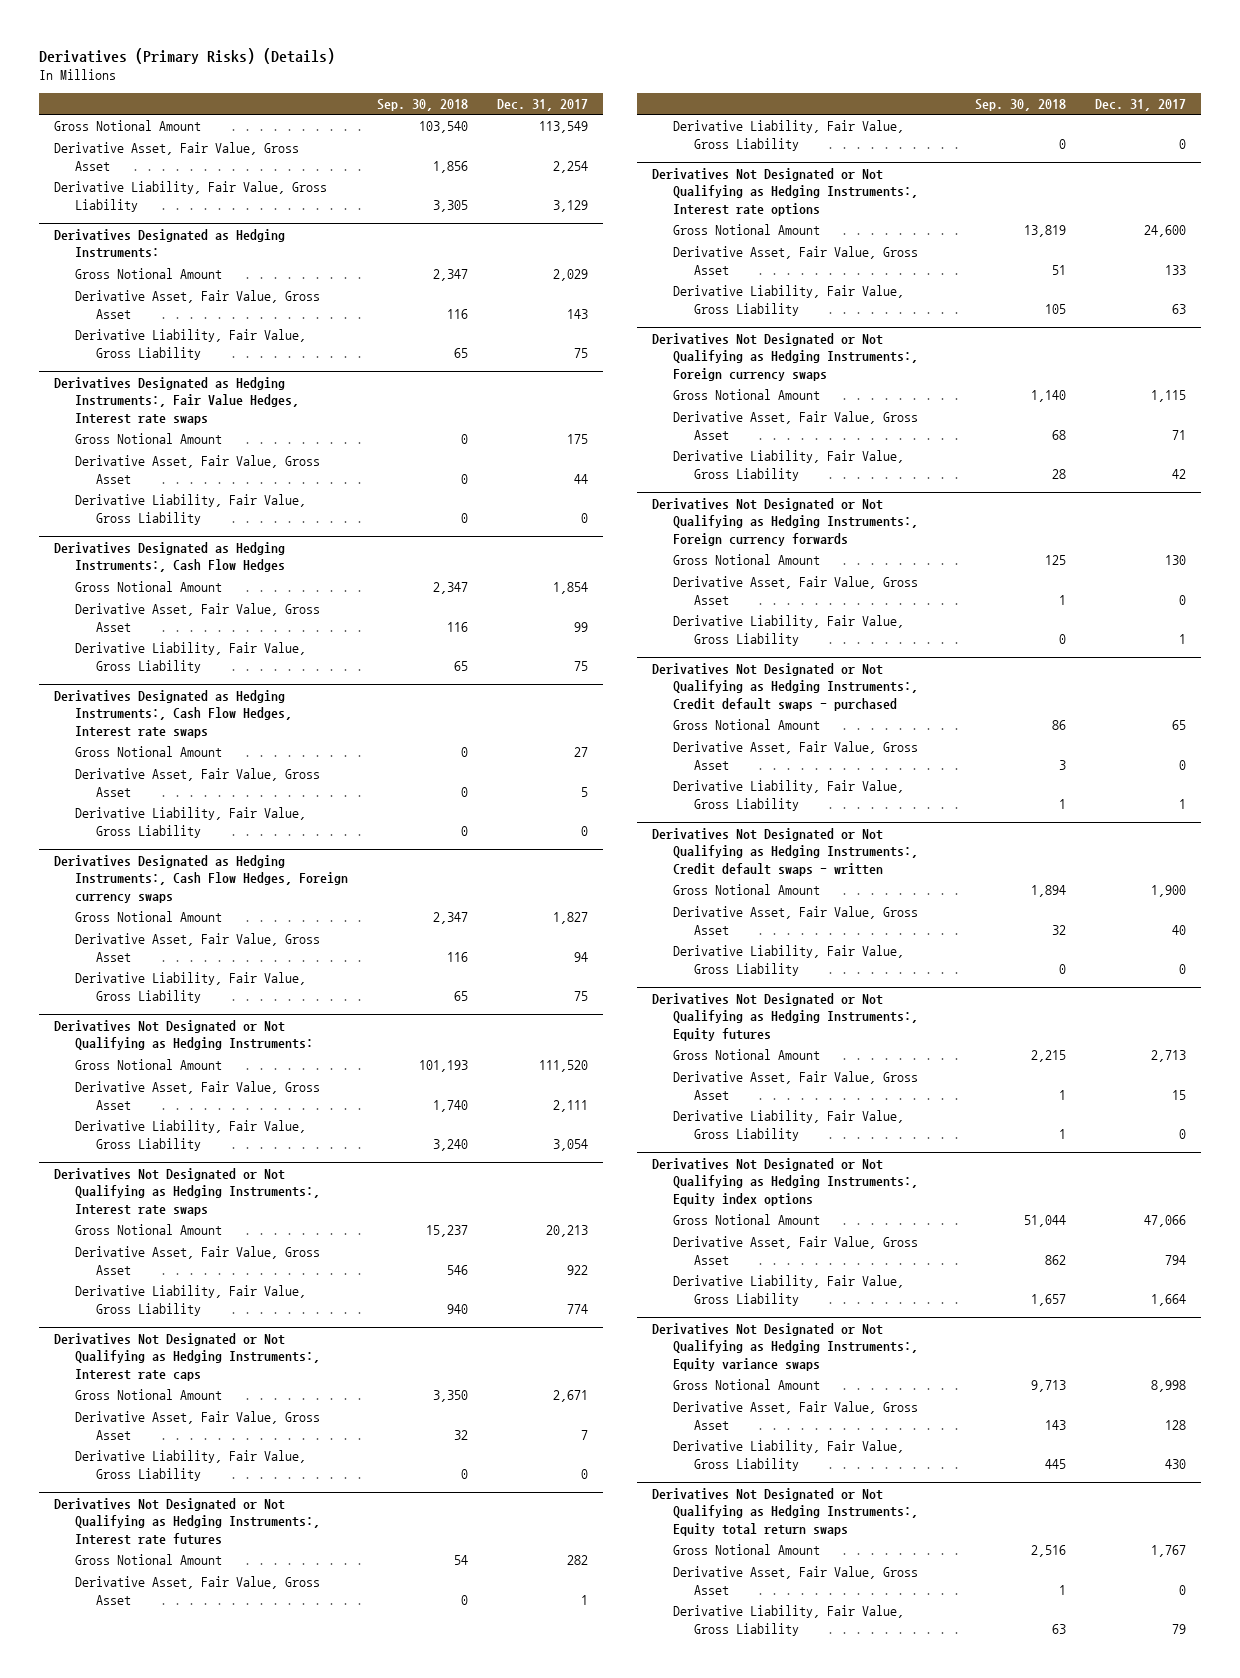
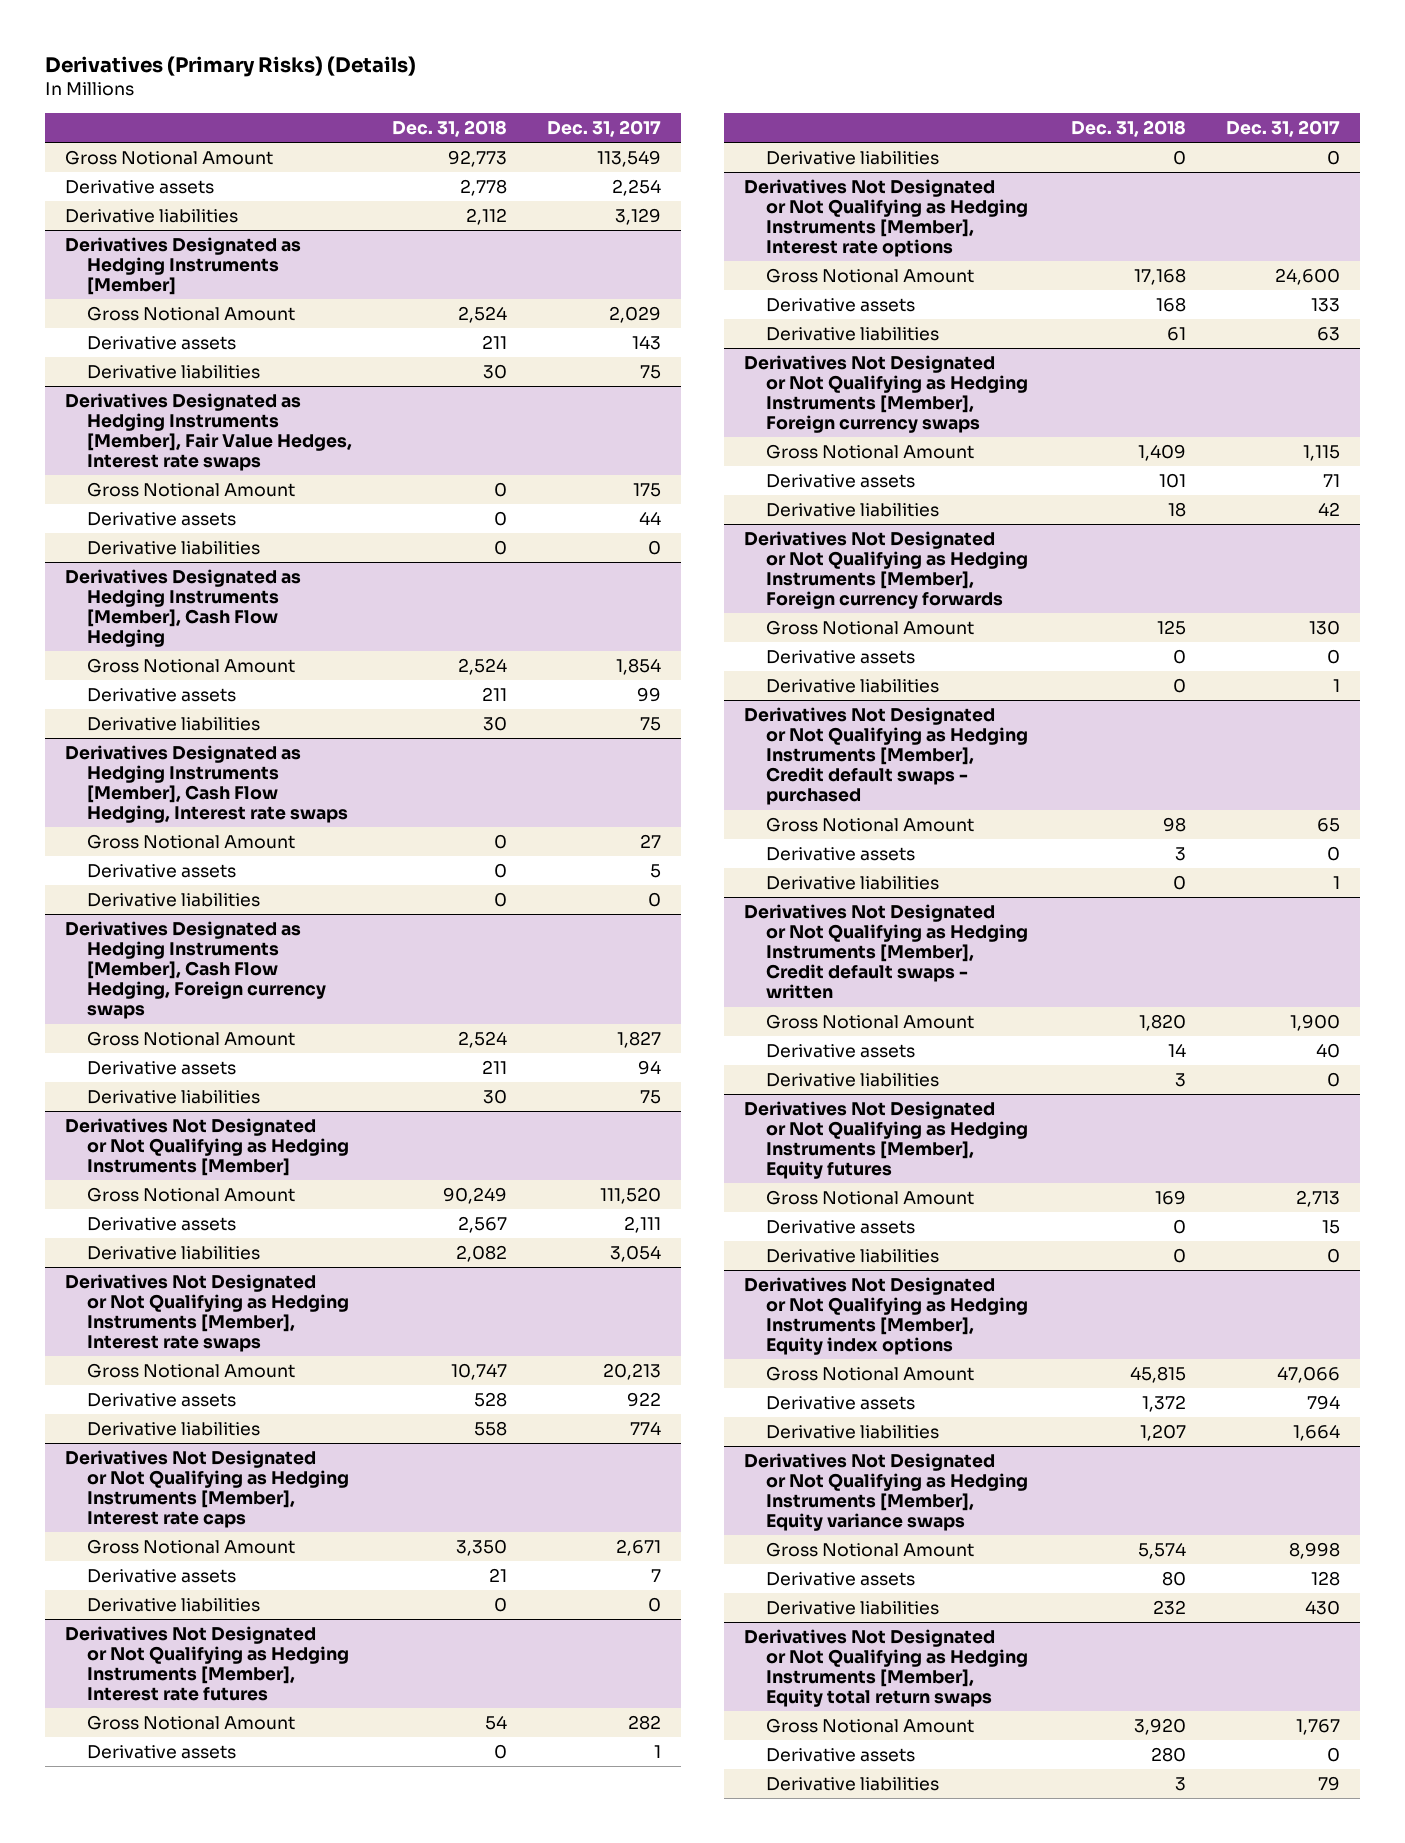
- | Sep. 30, 2018 | Dec. 31, 2017
+ | Dec. 31, 2018 | Dec. 31, 2017
- Derivative Asset, Fair Value, Gross Asset | 1,856 | 2,254
- Derivative Liability, Fair Value, Gross Liability | 3,305 | 3,129
- Derivatives Designated as Hedging Instruments:
+ Derivative assets | 2,778 | 2,254
+ Derivative liabilities | 2,112 | 3,129
+ Derivatives Designated as Hedging Instruments [Member]
- Derivative Asset, Fair Value, Gross Asset | 116 | 143
- Derivative Liability, Fair Value, Gross Liability | 65 | 75
- Derivatives Designated as Hedging Instruments:, Fair Value Hedges, Interest rate swaps
+ Derivative assets | 211 | 143
+ Derivative liabilities | 30 | 75
+ Derivatives Designated as Hedging Instruments [Member], Fair Value Hedges, Interest rate swaps
- Derivative Asset, Fair Value, Gross Asset | 0 | 44
- Derivative Liability, Fair Value, Gross Liability | 0 | 0
- Derivatives Designated as Hedging Instruments:, Cash Flow Hedges
+ Derivative assets | 0 | 44
+ Derivative liabilities | 0 | 0
+ Derivatives Designated as Hedging Instruments [Member], Cash Flow Hedging
- Derivative Asset, Fair Value, Gross Asset | 116 | 99
- Derivative Liability, Fair Value, Gross Liability | 65 | 75
- Derivatives Designated as Hedging Instruments:, Cash Flow Hedges, Interest rate swaps
+ Derivative assets | 211 | 99
+ Derivative liabilities | 30 | 75
+ Derivatives Designated as Hedging Instruments [Member], Cash Flow Hedging, Interest rate swaps
- Derivative Asset, Fair Value, Gross Asset | 0 | 5
- Derivative Liability, Fair Value, Gross Liability | 0 | 0
- Derivatives Designated as Hedging Instruments:, Cash Flow Hedges, Foreign currency swaps
+ Derivative assets | 0 | 5
+ Derivative liabilities | 0 | 0
+ Derivatives Designated as Hedging Instruments [Member], Cash Flow Hedging, Foreign currency swaps
- Derivative Asset, Fair Value, Gross Asset | 116 | 94
- Derivative Liability, Fair Value, Gross Liability | 65 | 75
- Derivatives Not Designated or Not Qualifying as Hedging Instruments:
+ Derivative assets | 211 | 94
+ Derivative liabilities | 30 | 75
+ Derivatives Not Designated or Not Qualifying as Hedging Instruments [Member]
- Derivative Asset, Fair Value, Gross Asset | 1,740 | 2,111
- Derivative Liability, Fair Value, Gross Liability | 3,240 | 3,054
- Derivatives Not Designated or Not Qualifying as Hedging Instruments:, Interest rate swaps
+ Derivative assets | 2,567 | 2,111
+ Derivative liabilities | 2,082 | 3,054
+ Derivatives Not Designated or Not Qualifying as Hedging Instruments [Member], Interest rate swaps
- Derivative Asset, Fair Value, Gross Asset | 546 | 922
- Derivative Liability, Fair Value, Gross Liability | 940 | 774
- Derivatives Not Designated or Not Qualifying as Hedging Instruments:, Interest rate caps
+ Derivative assets | 528 | 922
+ Derivative liabilities | 558 | 774
+ Derivatives Not Designated or Not Qualifying as Hedging Instruments [Member], Interest rate caps
- Derivative Asset, Fair Value, Gross Asset | 32 | 7
- Derivative Liability, Fair Value, Gross Liability | 0 | 0
- Derivatives Not Designated or Not Qualifying as Hedging Instruments:, Interest rate futures
+ Derivative assets | 21 | 7
+ Derivative liabilities | 0 | 0
+ Derivatives Not Designated or Not Qualifying as Hedging Instruments [Member], Interest rate futures
- Derivative Asset, Fair Value, Gross Asset | 0 | 1
- Derivative Liability, Fair Value, Gross Liability | 0 | 0
- Derivatives Not Designated or Not Qualifying as Hedging Instruments:, Interest rate options
+ Derivative assets | 0 | 1
+ Derivative liabilities | 0 | 0
+ Derivatives Not Designated or Not Qualifying as Hedging Instruments [Member], Interest rate options
- Derivative Asset, Fair Value, Gross Asset | 51 | 133
- Derivative Liability, Fair Value, Gross Liability | 105 | 63
- Derivatives Not Designated or Not Qualifying as Hedging Instruments:, Foreign currency swaps
+ Derivative assets | 168 | 133
+ Derivative liabilities | 61 | 63
+ Derivatives Not Designated or Not Qualifying as Hedging Instruments [Member], Foreign currency swaps
- Derivative Asset, Fair Value, Gross Asset | 68 | 71
- Derivative Liability, Fair Value, Gross Liability | 28 | 42
- Derivatives Not Designated or Not Qualifying as Hedging Instruments:, Foreign currency forwards
+ Derivative assets | 101 | 71
+ Derivative liabilities | 18 | 42
+ Derivatives Not Designated or Not Qualifying as Hedging Instruments [Member], Foreign currency forwards
- Derivative Asset, Fair Value, Gross Asset | 1 | 0
- Derivative Liability, Fair Value, Gross Liability | 0 | 1
- Derivatives Not Designated or Not Qualifying as Hedging Instruments:, Credit default swaps - purchased
+ Derivative assets | 0 | 0
+ Derivative liabilities | 0 | 1
+ Derivatives Not Designated or Not Qualifying as Hedging Instruments [Member], Credit default swaps - purchased
- Derivative Asset, Fair Value, Gross Asset | 3 | 0
- Derivative Liability, Fair Value, Gross Liability | 1 | 1
- Derivatives Not Designated or Not Qualifying as Hedging Instruments:, Credit default swaps - written
+ Derivative assets | 3 | 0
+ Derivative liabilities | 0 | 1
+ Derivatives Not Designated or Not Qualifying as Hedging Instruments [Member], Credit default swaps - written
- Derivative Asset, Fair Value, Gross Asset | 32 | 40
- Derivative Liability, Fair Value, Gross Liability | 0 | 0
- Derivatives Not Designated or Not Qualifying as Hedging Instruments:, Equity futures
+ Derivative assets | 14 | 40
+ Derivative liabilities | 3 | 0
+ Derivatives Not Designated or Not Qualifying as Hedging Instruments [Member], Equity futures
- Derivative Asset, Fair Value, Gross Asset | 1 | 15
- Derivative Liability, Fair Value, Gross Liability | 1 | 0
- Derivatives Not Designated or Not Qualifying as Hedging Instruments:, Equity index options
+ Derivative assets | 0 | 15
+ Derivative liabilities | 0 | 0
+ Derivatives Not Designated or Not Qualifying as Hedging Instruments [Member], Equity index options
- Derivative Asset, Fair Value, Gross Asset | 862 | 794
- Derivative Liability, Fair Value, Gross Liability | 1,657 | 1,664
- Derivatives Not Designated or Not Qualifying as Hedging Instruments:, Equity variance swaps
+ Derivative assets | 1,372 | 794
+ Derivative liabilities | 1,207 | 1,664
+ Derivatives Not Designated or Not Qualifying as Hedging Instruments [Member], Equity variance swaps
- Derivative Asset, Fair Value, Gross Asset | 143 | 128
- Derivative Liability, Fair Value, Gross Liability | 445 | 430
- Derivatives Not Designated or Not Qualifying as Hedging Instruments:, Equity total return swaps
+ Derivative assets | 80 | 128
+ Derivative liabilities | 232 | 430
+ Derivatives Not Designated or Not Qualifying as Hedging Instruments [Member], Equity total return swaps
- Derivative Asset, Fair Value, Gross Asset | 1 | 0
- Derivative Liability, Fair Value, Gross Liability | 63 | 79
+ Derivative assets | 280 | 0
+ Derivative liabilities | 3 | 79

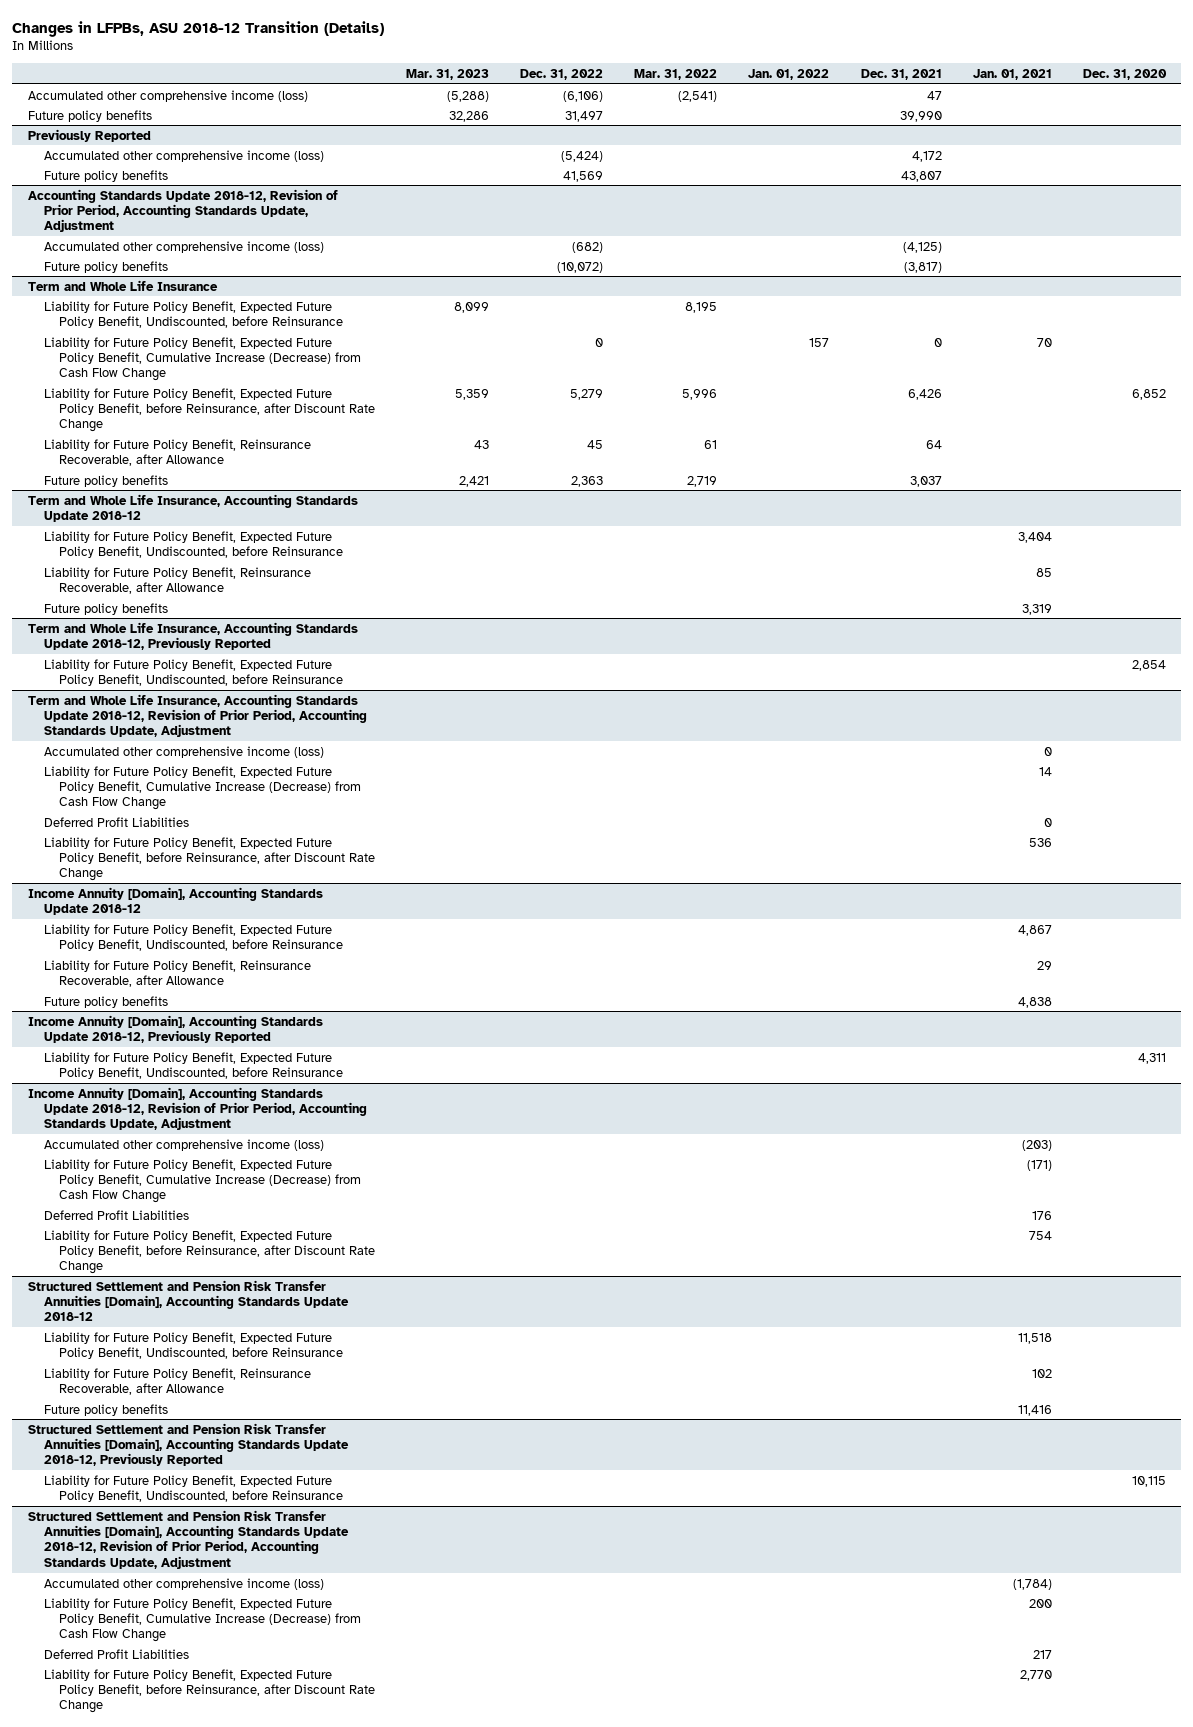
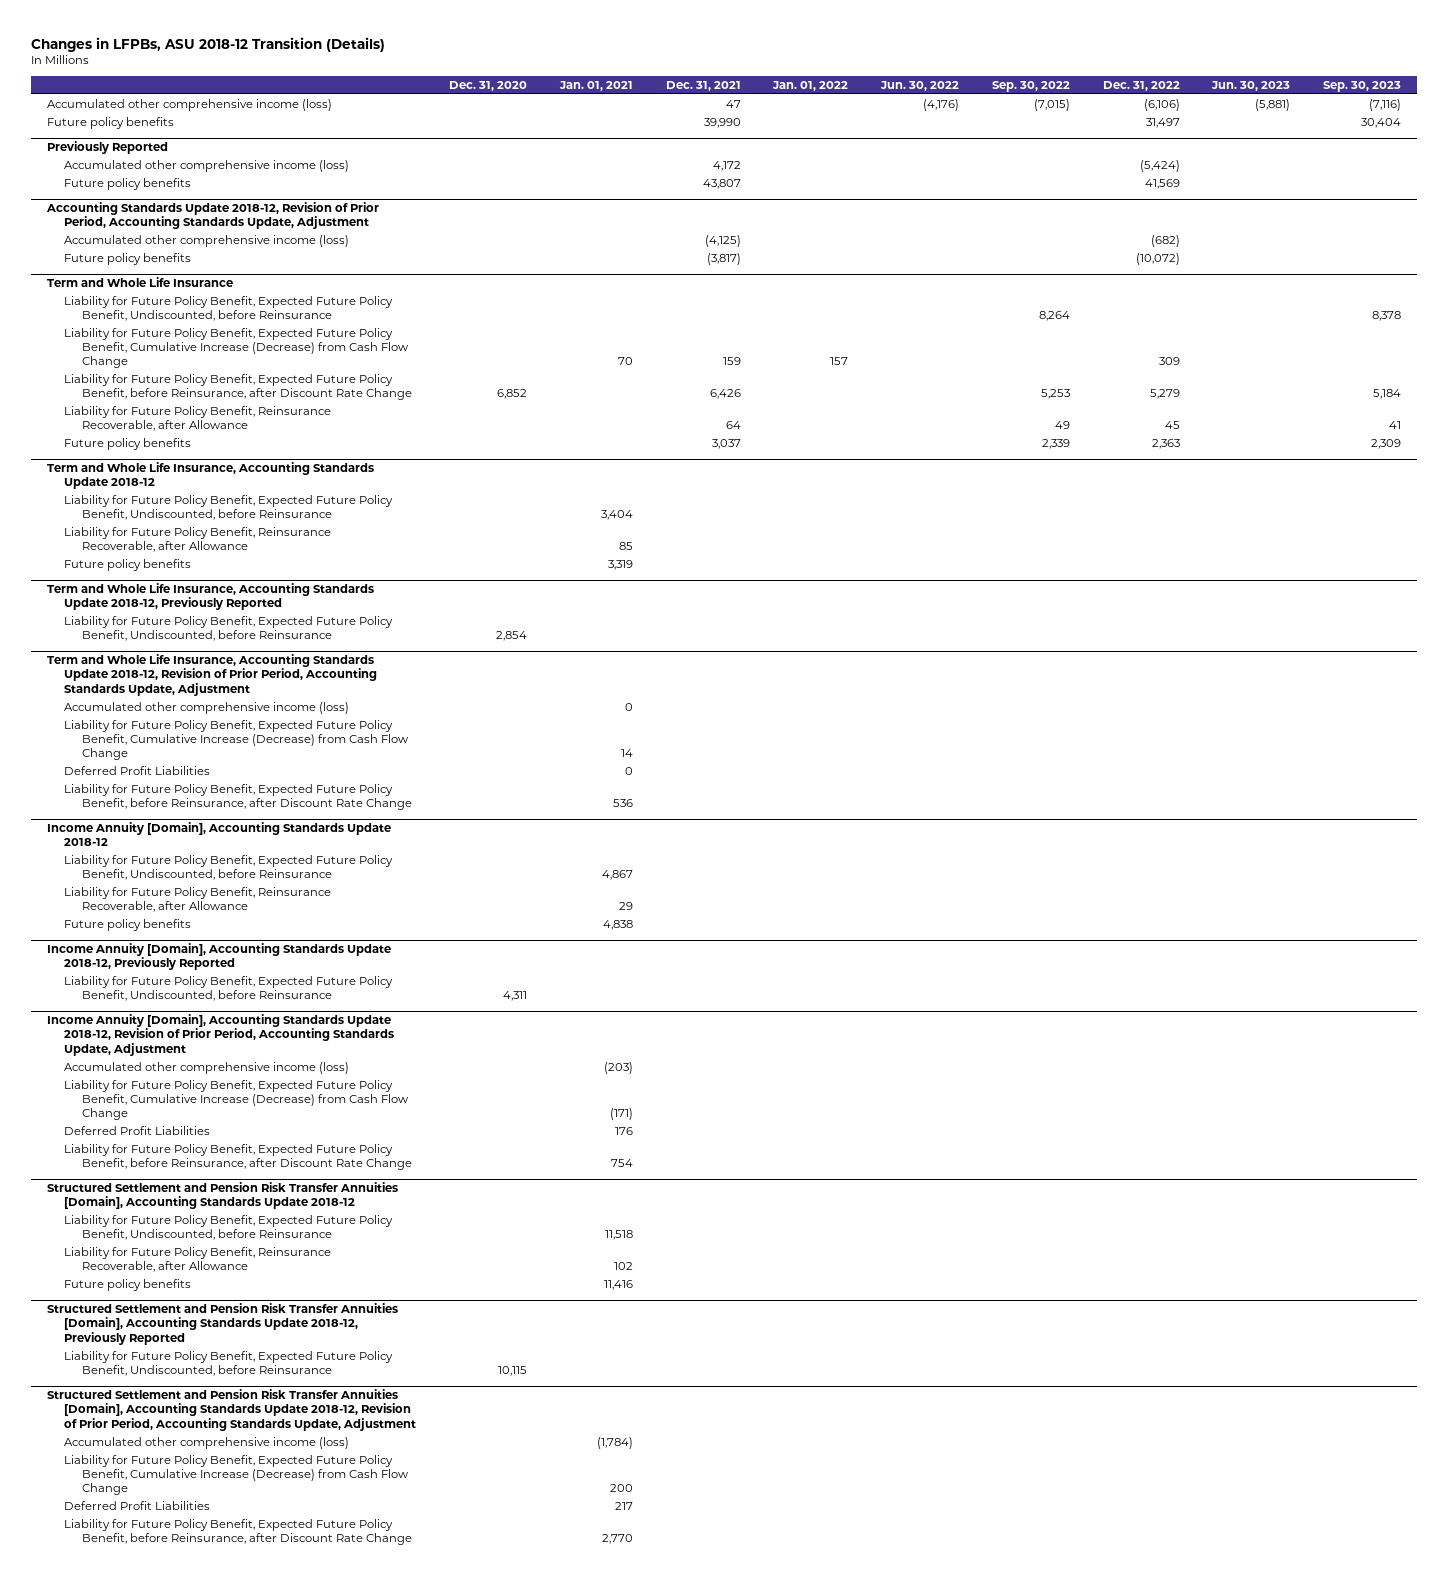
- | Mar. 31, 2023 | Dec. 31, 2022 | Mar. 31, 2022 | Jan. 01, 2022 | Dec. 31, 2021 | Jan. 01, 2021 | Dec. 31, 2020
+ | Dec. 31, 2020 | Jan. 01, 2021 | Dec. 31, 2021 | Jan. 01, 2022 | Jun. 30, 2022 | Sep. 30, 2022 | Dec. 31, 2022 | Jun. 30, 2023 | Sep. 30, 2023
@ Term and Whole Life Insurance
- Liability for Future Policy Benefit, Expected Future Policy Benefit, Cumulative Increase (Decrease) from Cash Flow Change | | 0 | | 157 | 0 | 70 |
+ Liability for Future Policy Benefit, Expected Future Policy Benefit, Cumulative Increase (Decrease) from Cash Flow Change | | 70 | 159 | 157 | | | 309 | |

